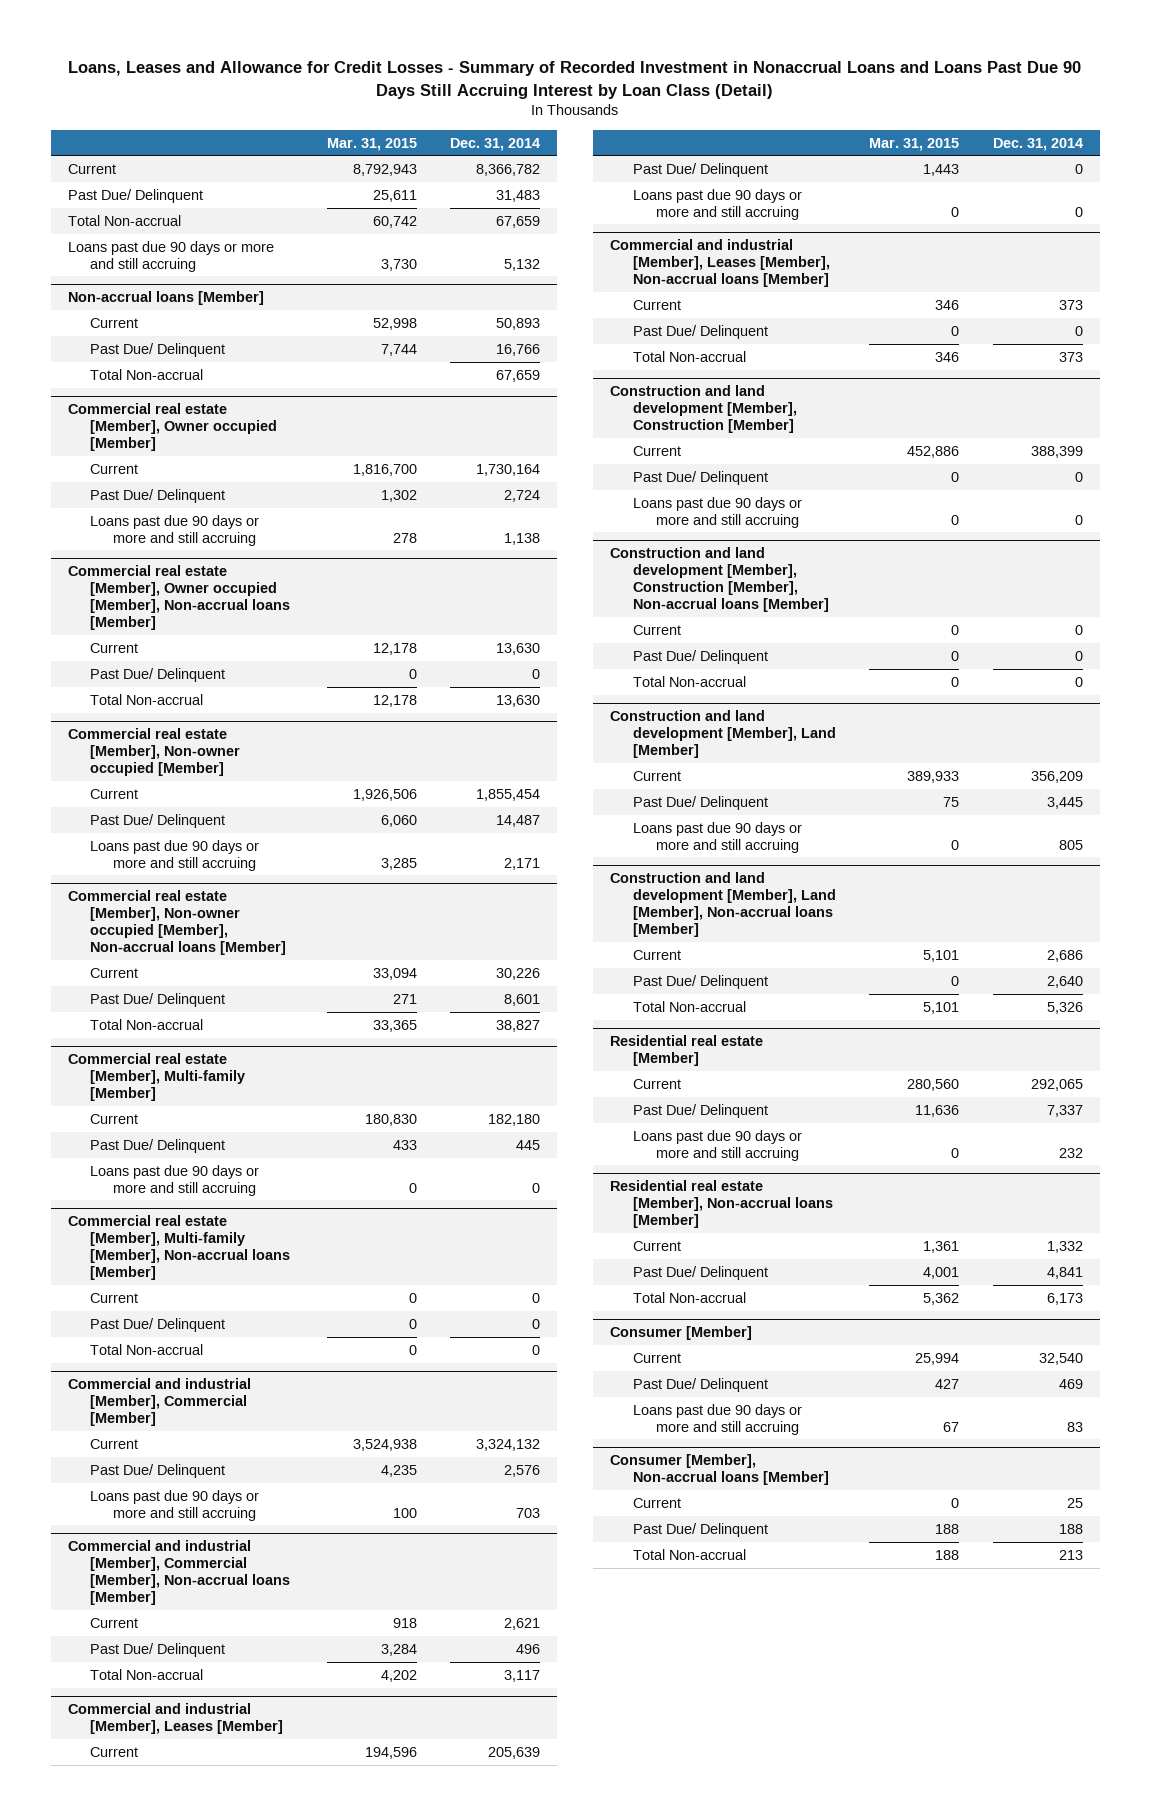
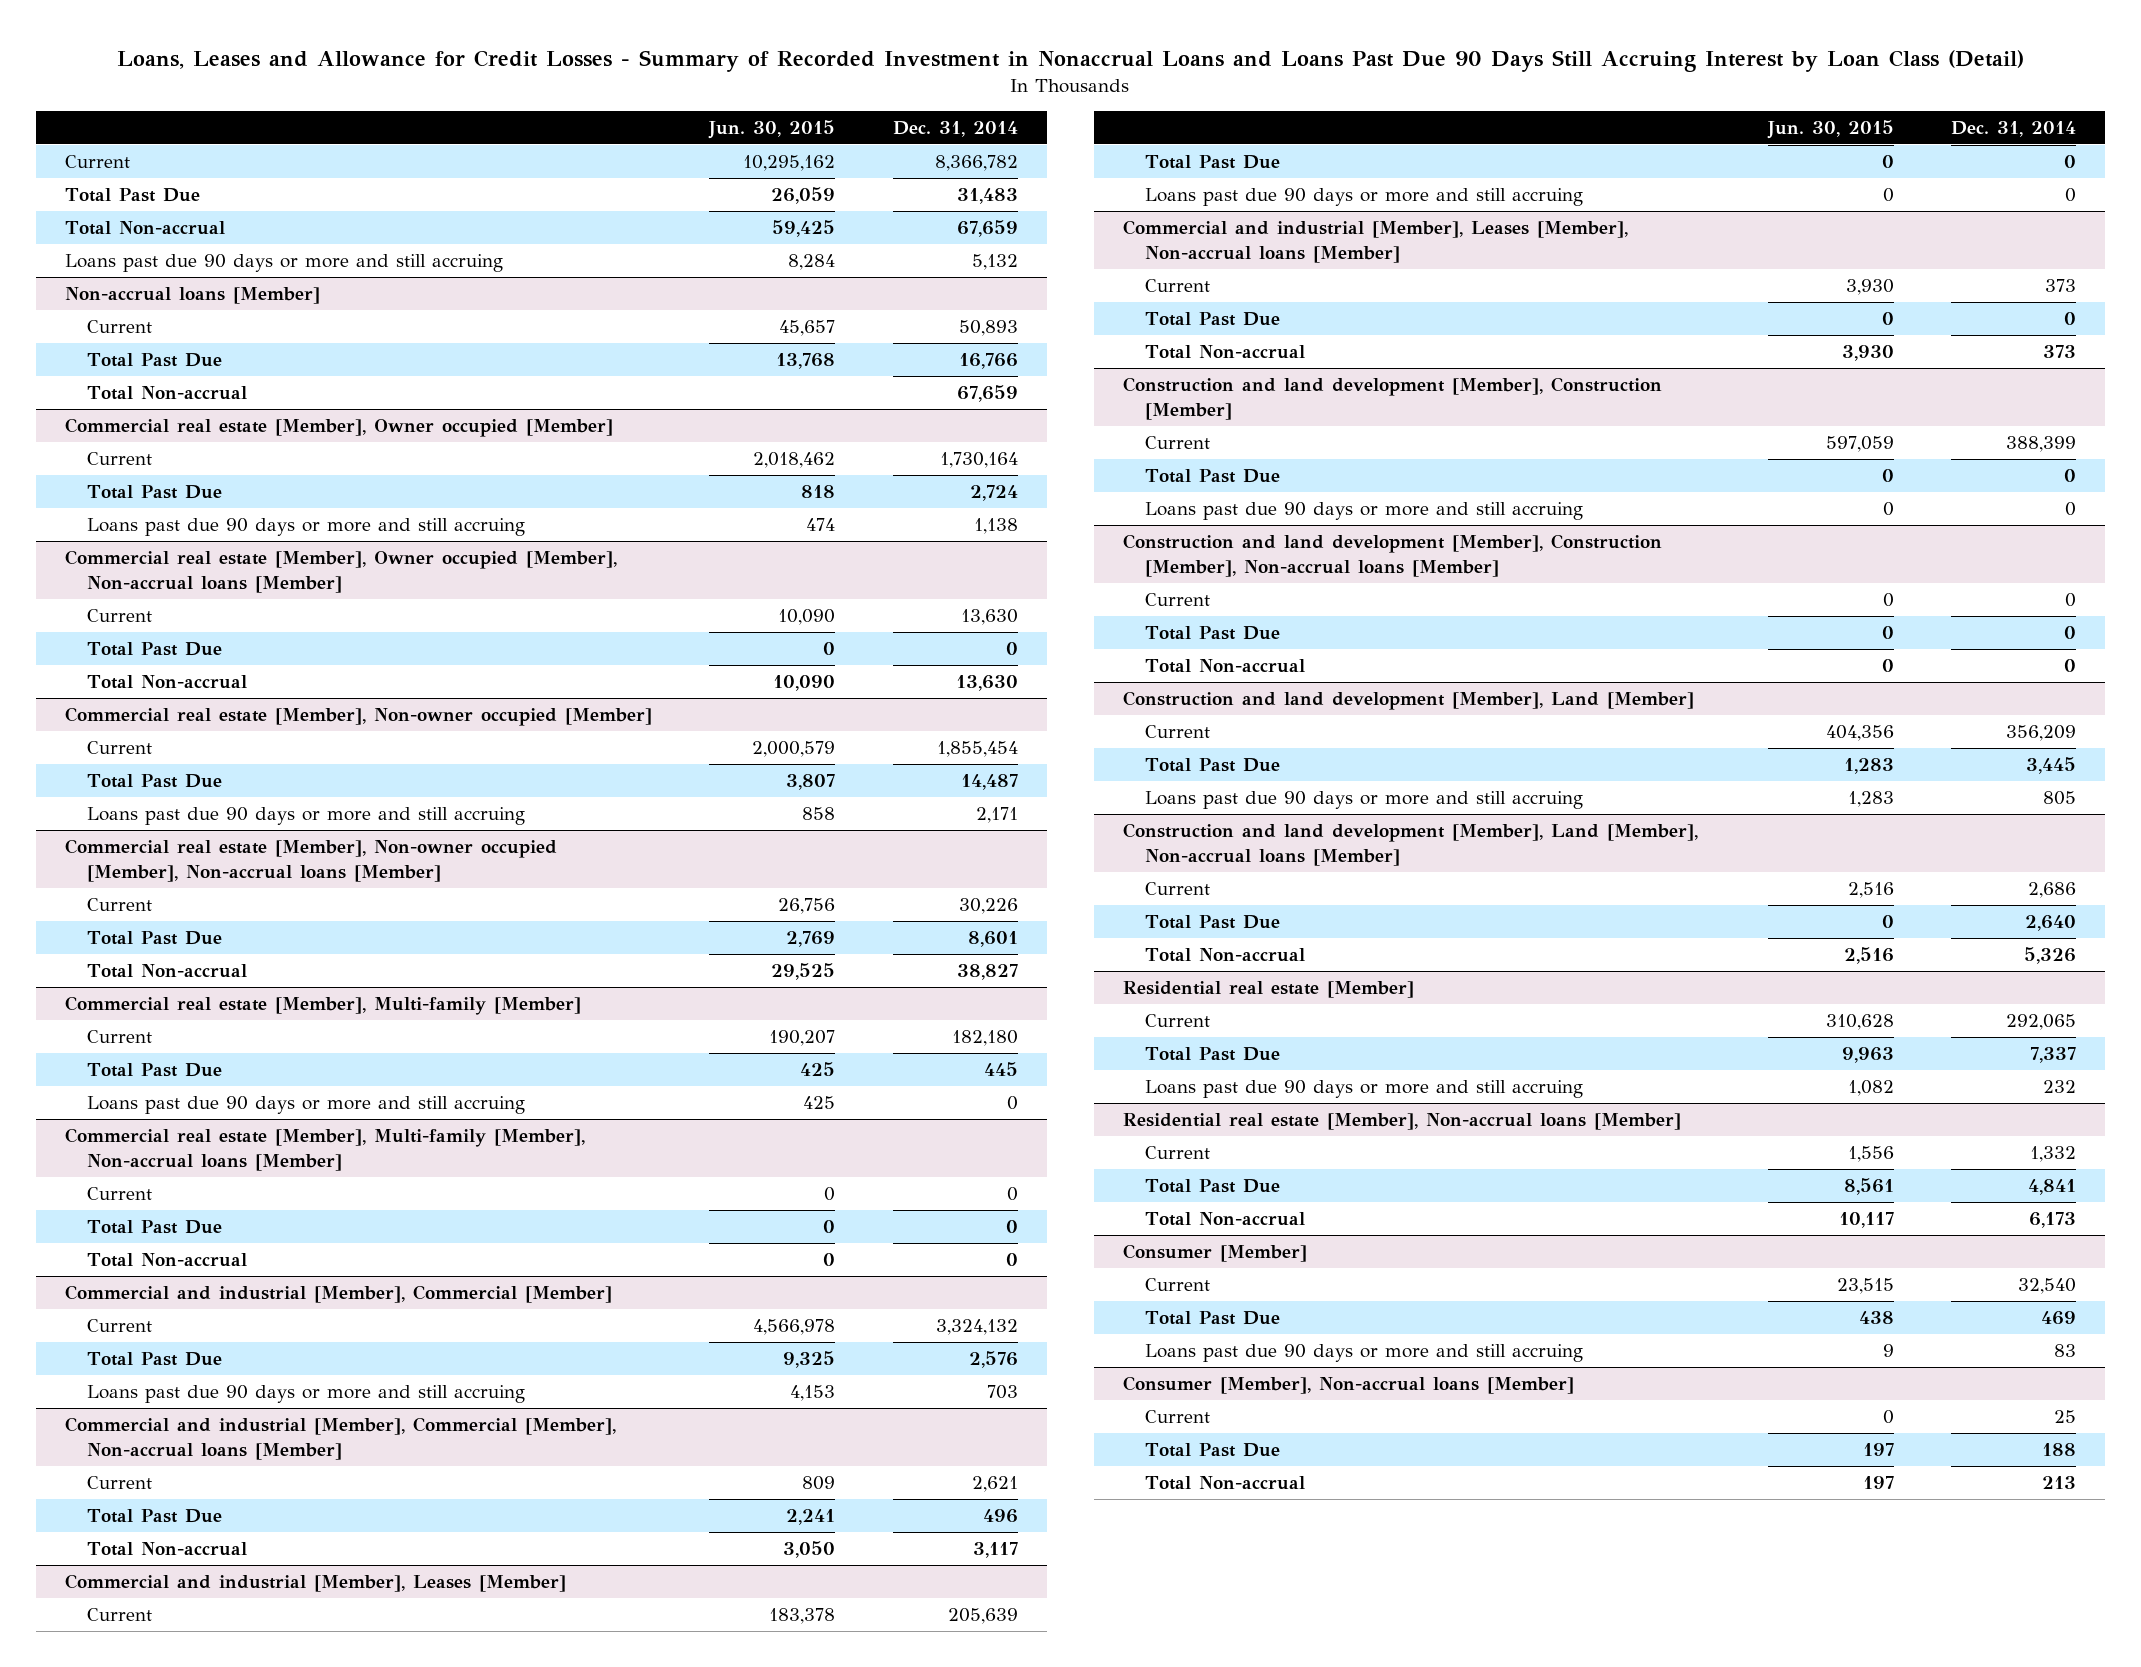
- | Mar. 31, 2015 | Dec. 31, 2014
+ | Jun. 30, 2015 | Dec. 31, 2014
- Past Due/ Delinquent | 25,611 | 31,483
+ Total Past Due | 26,059 | 31,483
@ Non-accrual loans [Member]
- Past Due/ Delinquent | 7,744 | 16,766
+ Total Past Due | 13,768 | 16,766
@ Commercial real estate [Member], Owner occupied [Member]
- Past Due/ Delinquent | 1,302 | 2,724
+ Total Past Due | 818 | 2,724
@ Commercial real estate [Member], Owner occupied [Member], Non-accrual loans [Member]
- Past Due/ Delinquent | 0 | 0
+ Total Past Due | 0 | 0
@ Commercial real estate [Member], Non-owner occupied [Member]
- Past Due/ Delinquent | 6,060 | 14,487
+ Total Past Due | 3,807 | 14,487
@ Commercial real estate [Member], Non-owner occupied [Member], Non-accrual loans [Member]
- Past Due/ Delinquent | 271 | 8,601
+ Total Past Due | 2,769 | 8,601
@ Commercial real estate [Member], Multi-family [Member]
- Past Due/ Delinquent | 433 | 445
+ Total Past Due | 425 | 445
@ Commercial real estate [Member], Multi-family [Member], Non-accrual loans [Member]
- Past Due/ Delinquent | 0 | 0
+ Total Past Due | 0 | 0
@ Commercial and industrial [Member], Commercial [Member]
- Past Due/ Delinquent | 4,235 | 2,576
+ Total Past Due | 9,325 | 2,576
@ Commercial and industrial [Member], Commercial [Member], Non-accrual loans [Member]
- Past Due/ Delinquent | 3,284 | 496
+ Total Past Due | 2,241 | 496
@ Commercial and industrial [Member], Leases [Member]
- Past Due/ Delinquent | 1,443 | 0
+ Total Past Due | 0 | 0
@ Commercial and industrial [Member], Leases [Member], Non-accrual loans [Member]
- Past Due/ Delinquent | 0 | 0
+ Total Past Due | 0 | 0
@ Construction and land development [Member], Construction [Member]
- Past Due/ Delinquent | 0 | 0
+ Total Past Due | 0 | 0
@ Construction and land development [Member], Construction [Member], Non-accrual loans [Member]
- Past Due/ Delinquent | 0 | 0
+ Total Past Due | 0 | 0
@ Construction and land development [Member], Land [Member]
- Past Due/ Delinquent | 75 | 3,445
+ Total Past Due | 1,283 | 3,445
@ Construction and land development [Member], Land [Member], Non-accrual loans [Member]
- Past Due/ Delinquent | 0 | 2,640
+ Total Past Due | 0 | 2,640
@ Residential real estate [Member]
- Past Due/ Delinquent | 11,636 | 7,337
+ Total Past Due | 9,963 | 7,337
@ Residential real estate [Member], Non-accrual loans [Member]
- Past Due/ Delinquent | 4,001 | 4,841
+ Total Past Due | 8,561 | 4,841
@ Consumer [Member]
- Past Due/ Delinquent | 427 | 469
+ Total Past Due | 438 | 469
@ Consumer [Member], Non-accrual loans [Member]
- Past Due/ Delinquent | 188 | 188
+ Total Past Due | 197 | 188

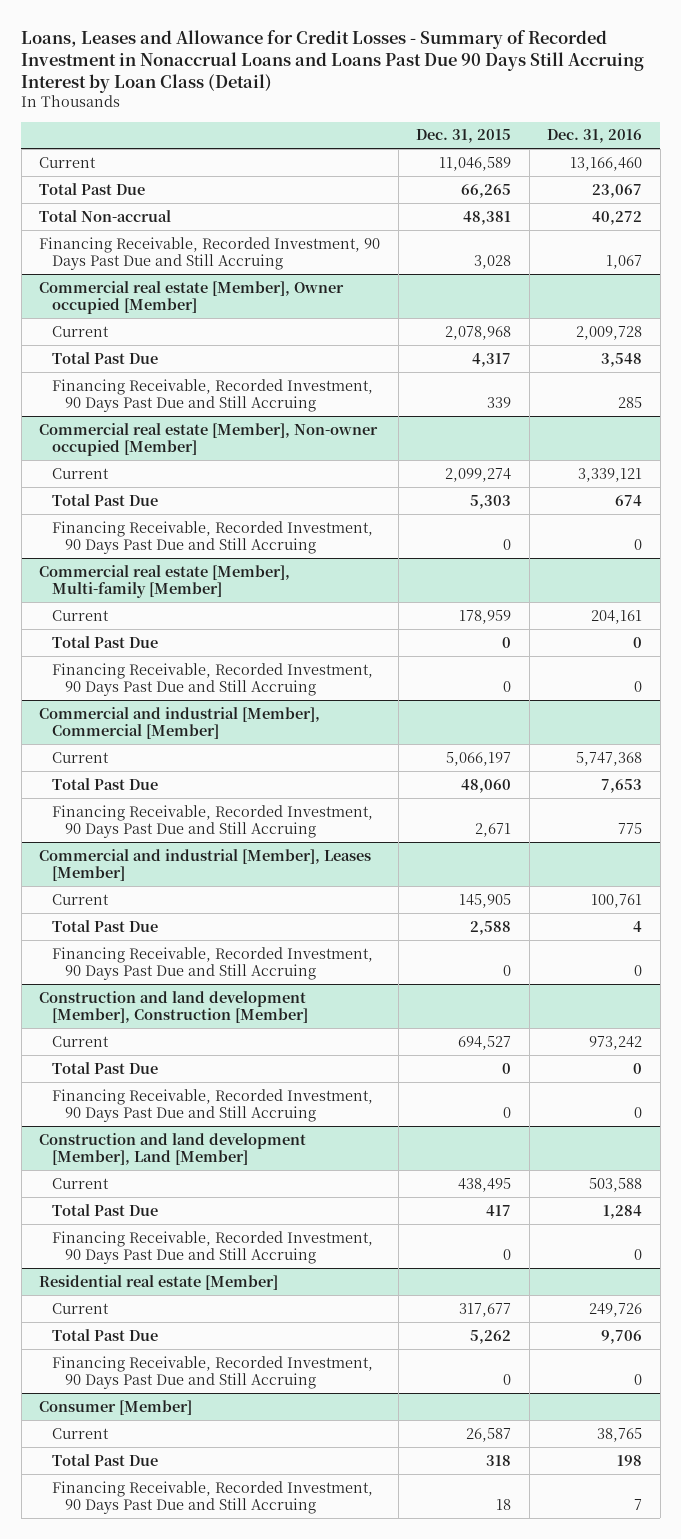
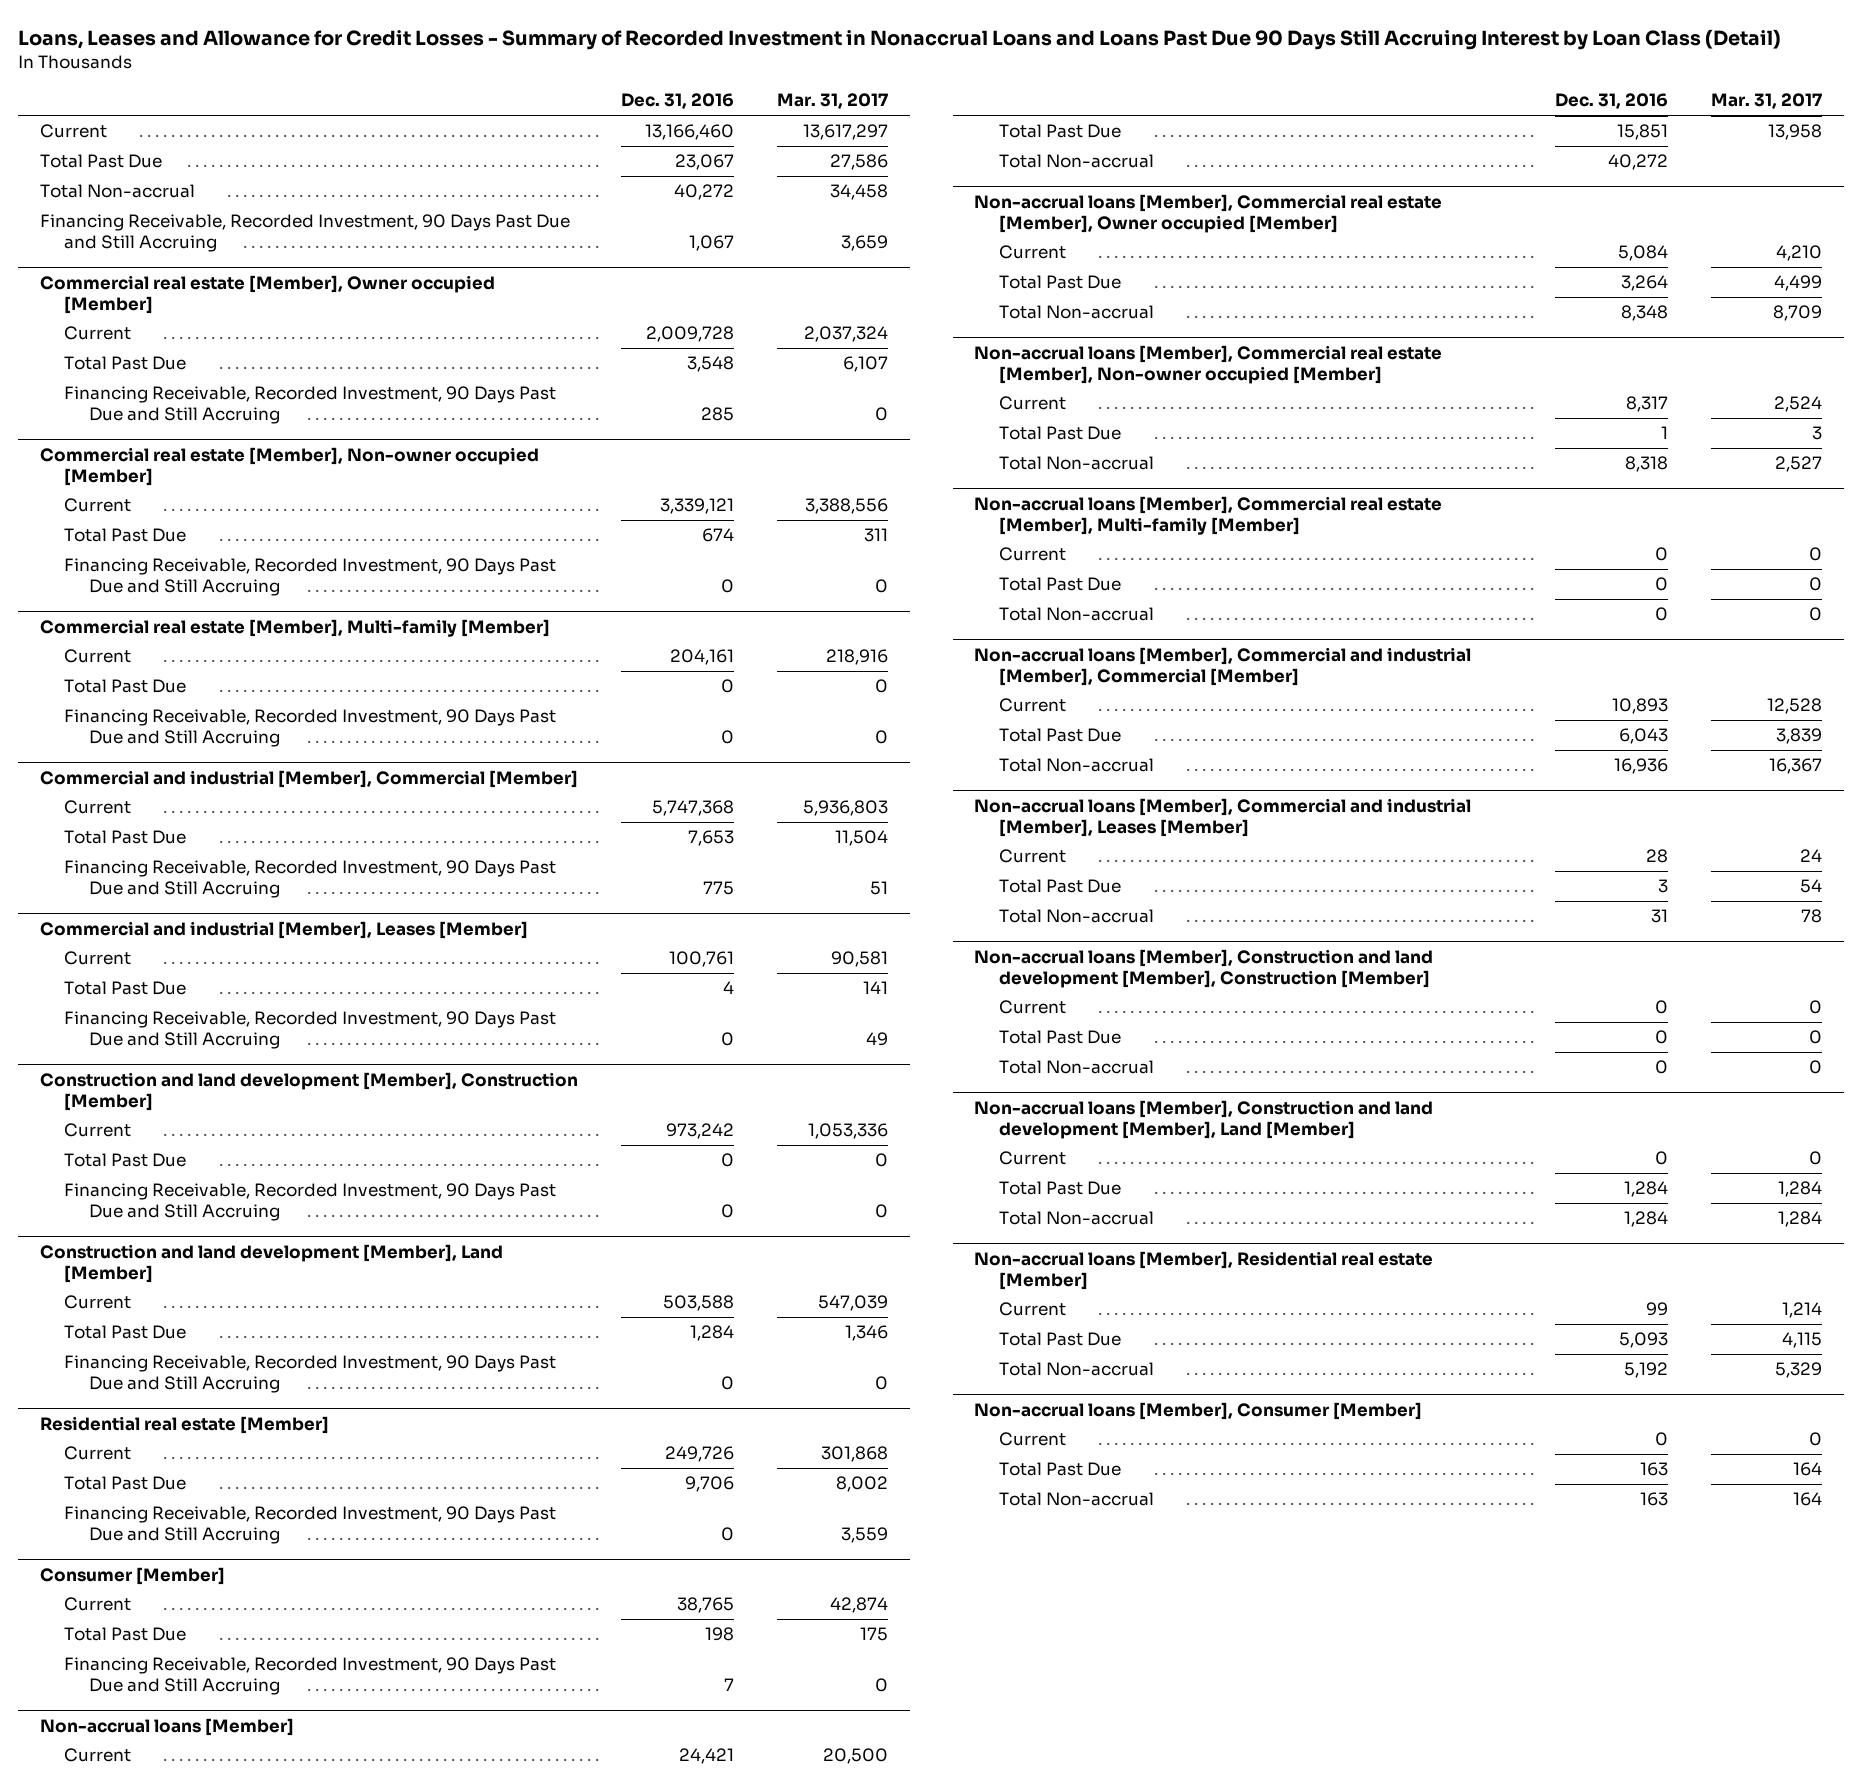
- | Dec. 31, 2015 | Dec. 31, 2016
+ | Dec. 31, 2016 | Mar. 31, 2017
+ Non-accrual loans [Member]
+ Current | 24,421 | 20,500
+ Total Past Due | 15,851 | 13,958
+ Total Non-accrual | 40,272 |
+ Non-accrual loans [Member], Commercial real estate [Member], Owner occupied [Member]
+ Current | 5,084 | 4,210
+ Total Past Due | 3,264 | 4,499
+ Total Non-accrual | 8,348 | 8,709
+ Non-accrual loans [Member], Commercial real estate [Member], Non-owner occupied [Member]
+ Current | 8,317 | 2,524
+ Total Past Due | 1 | 3
+ Total Non-accrual | 8,318 | 2,527
+ Non-accrual loans [Member], Commercial real estate [Member], Multi-family [Member]
+ Current | 0 | 0
+ Total Past Due | 0 | 0
+ Total Non-accrual | 0 | 0
+ Non-accrual loans [Member], Commercial and industrial [Member], Commercial [Member]
+ Current | 10,893 | 12,528
+ Total Past Due | 6,043 | 3,839
+ Total Non-accrual | 16,936 | 16,367
+ Non-accrual loans [Member], Commercial and industrial [Member], Leases [Member]
+ Current | 28 | 24
+ Total Past Due | 3 | 54
+ Total Non-accrual | 31 | 78
+ Non-accrual loans [Member], Construction and land development [Member], Construction [Member]
+ Current | 0 | 0
+ Total Past Due | 0 | 0
+ Total Non-accrual | 0 | 0
+ Non-accrual loans [Member], Construction and land development [Member], Land [Member]
+ Current | 0 | 0
+ Total Past Due | 1,284 | 1,284
+ Total Non-accrual | 1,284 | 1,284
+ Non-accrual loans [Member], Residential real estate [Member]
+ Current | 99 | 1,214
+ Total Past Due | 5,093 | 4,115
+ Total Non-accrual | 5,192 | 5,329
+ Non-accrual loans [Member], Consumer [Member]
+ Current | 0 | 0
+ Total Past Due | 163 | 164
+ Total Non-accrual | 163 | 164

